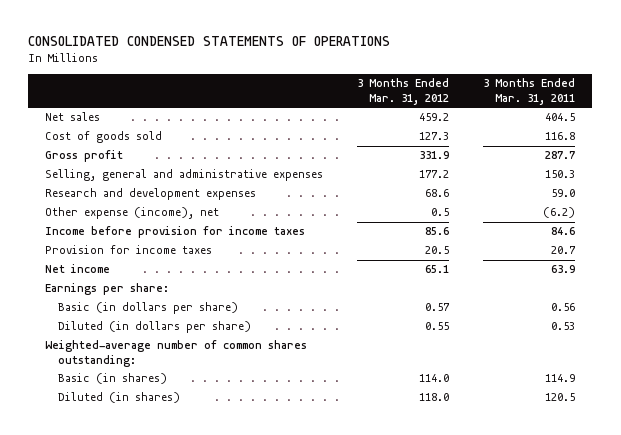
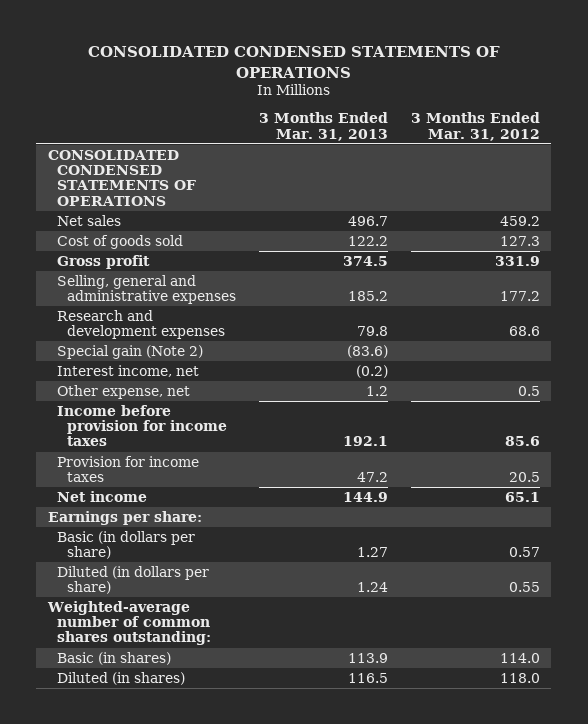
- | 3 Months Ended Mar. 31, 2012 | 3 Months Ended Mar. 31, 2011
+ | 3 Months Ended Mar. 31, 2013 | 3 Months Ended Mar. 31, 2012
+ CONSOLIDATED CONDENSED STATEMENTS OF OPERATIONS
- Other expense (income), net | 0.5 | (6.2)
+ Special gain (Note 2) | (83.6) |
+ Interest income, net | (0.2) |
+ Other expense, net | 1.2 | 0.5

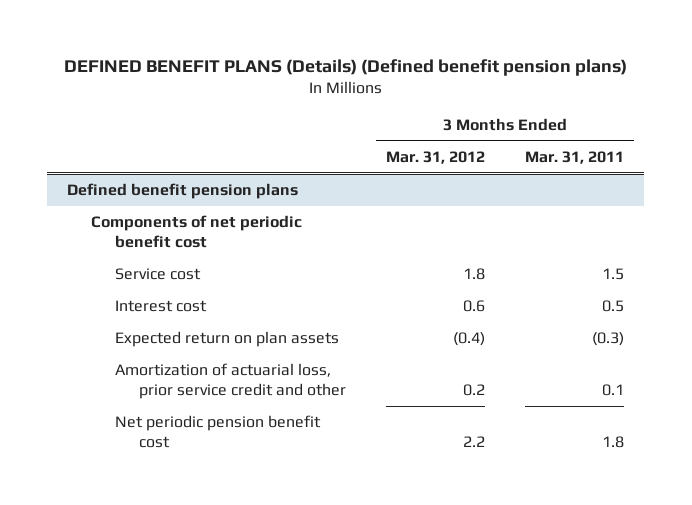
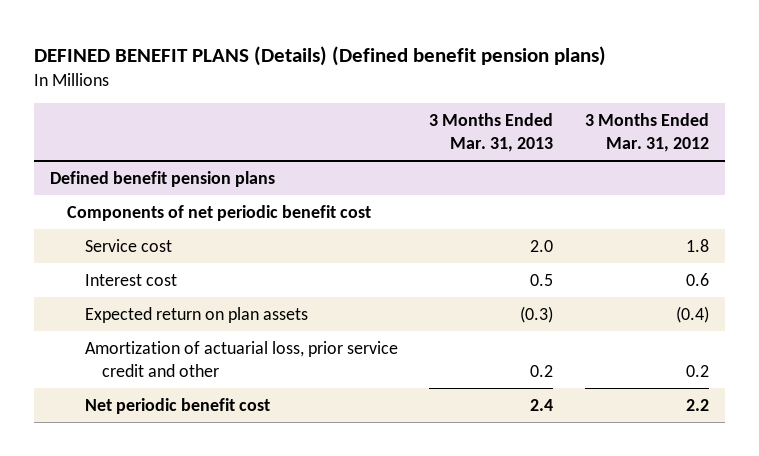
- | 3 Months Ended Mar. 31, 2012 | 3 Months Ended Mar. 31, 2011
+ | 3 Months Ended Mar. 31, 2013 | 3 Months Ended Mar. 31, 2012
@ Defined benefit pension plans
- Net periodic pension benefit cost | 2.2 | 1.8
+ Net periodic benefit cost | 2.4 | 2.2

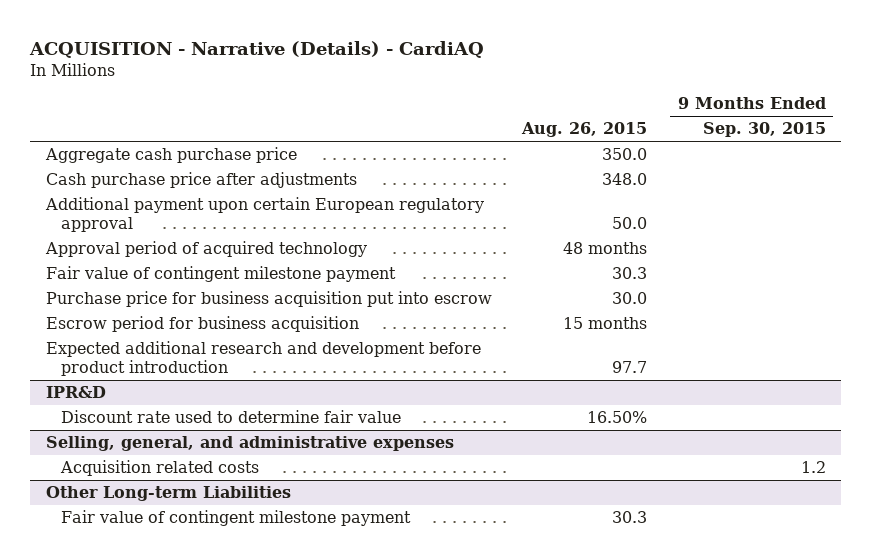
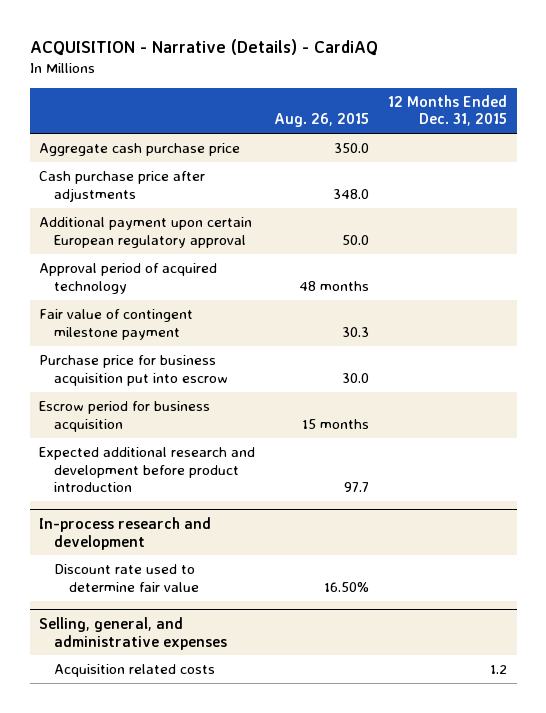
- | Aug. 26, 2015 | 9 Months Ended Sep. 30, 2015
+ | Aug. 26, 2015 | 12 Months Ended Dec. 31, 2015
- IPR&D
+ In-process research and development
- Other Long-term Liabilities
- Fair value of contingent milestone payment | 30.3 |

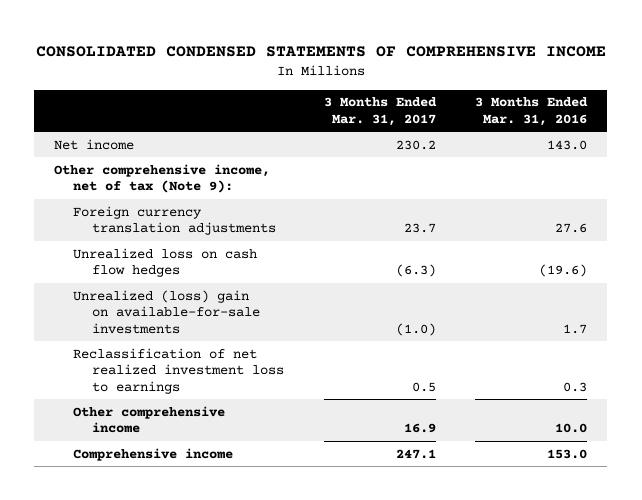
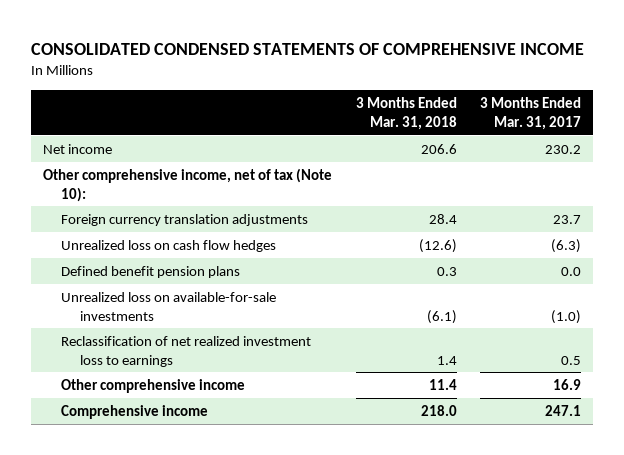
- | 3 Months Ended Mar. 31, 2017 | 3 Months Ended Mar. 31, 2016
+ | 3 Months Ended Mar. 31, 2018 | 3 Months Ended Mar. 31, 2017
- Other comprehensive income, net of tax (Note 9):
+ Other comprehensive income, net of tax (Note 10):
- Unrealized (loss) gain on available-for-sale investments | (1.0) | 1.7
+ Defined benefit pension plans | 0.3 | 0.0
+ Unrealized loss on available-for-sale investments | (6.1) | (1.0)

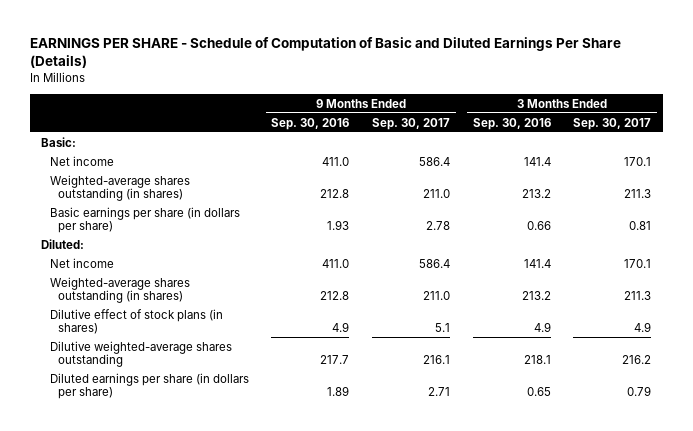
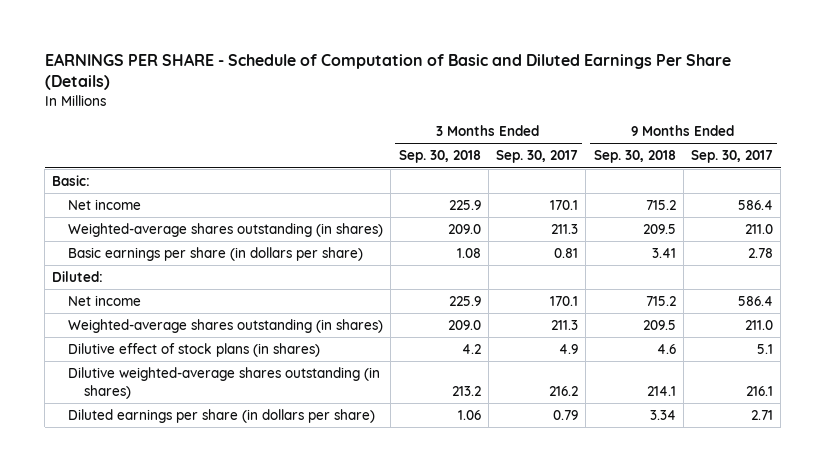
- | 9 Months Ended Sep. 30, 2016 | 9 Months Ended Sep. 30, 2017 | 3 Months Ended Sep. 30, 2016 | 3 Months Ended Sep. 30, 2017
+ | 3 Months Ended Sep. 30, 2018 | 3 Months Ended Sep. 30, 2017 | 9 Months Ended Sep. 30, 2018 | 9 Months Ended Sep. 30, 2017
- Dilutive weighted-average shares outstanding | 217.7 | 216.1 | 218.1 | 216.2
+ Dilutive weighted-average shares outstanding (in shares) | 213.2 | 216.2 | 214.1 | 216.1

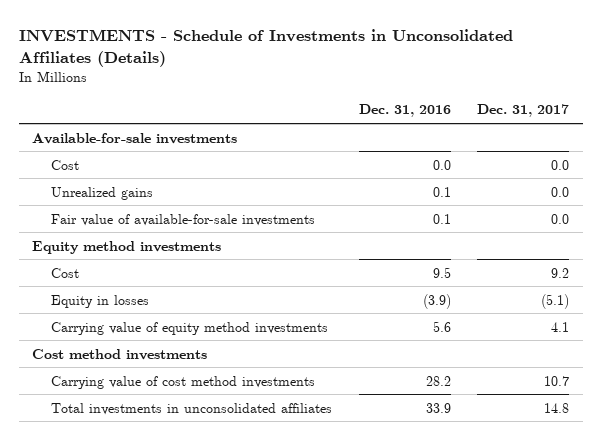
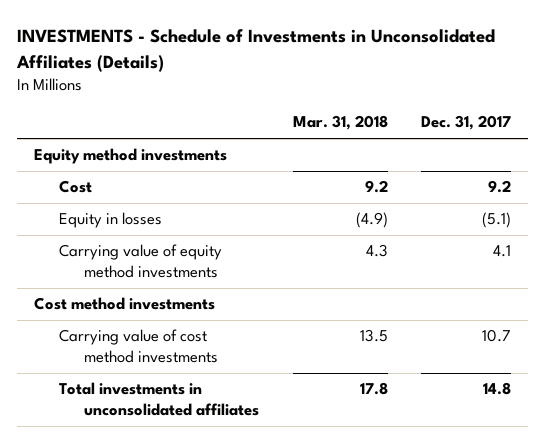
- | Dec. 31, 2016 | Dec. 31, 2017
+ | Mar. 31, 2018 | Dec. 31, 2017
- Available-for-sale investments
- Cost | 0.0 | 0.0
- Unrealized gains | 0.1 | 0.0
- Fair value of available-for-sale investments | 0.1 | 0.0

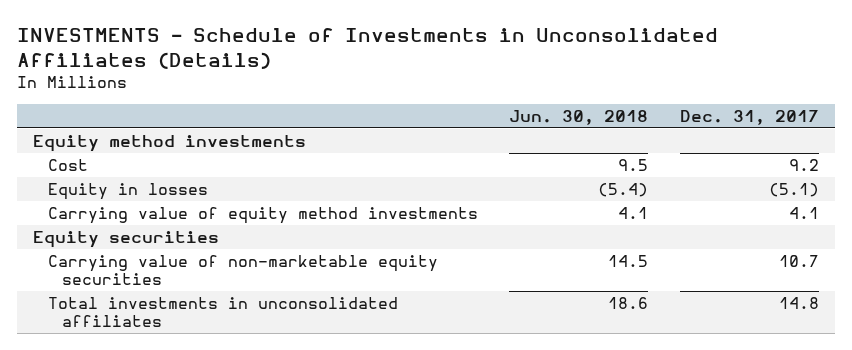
- | Mar. 31, 2018 | Dec. 31, 2017
+ | Jun. 30, 2018 | Dec. 31, 2017
- Cost method investments
- Carrying value of cost method investments | 13.5 | 10.7
+ Equity securities
+ Carrying value of non-marketable equity securities | 14.5 | 10.7

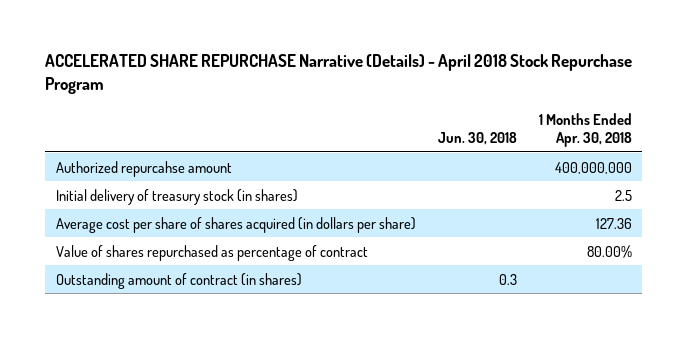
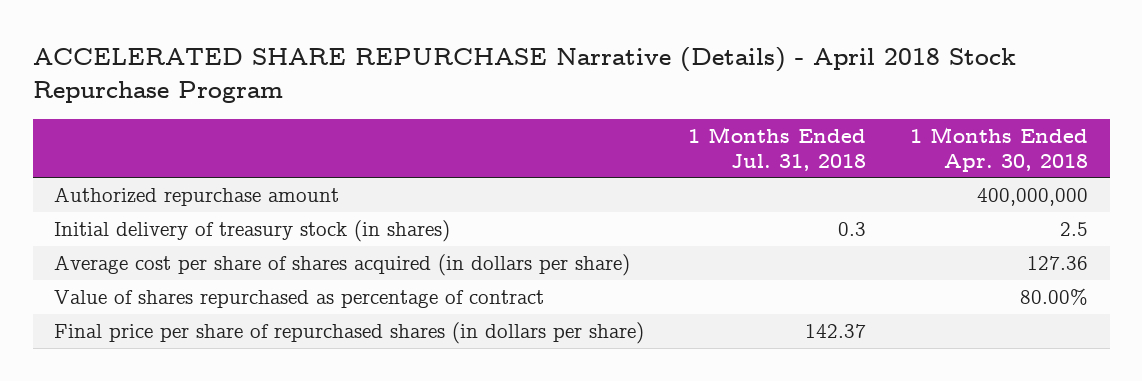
- | Jun. 30, 2018 | 1 Months Ended Apr. 30, 2018
+ | 1 Months Ended Jul. 31, 2018 | 1 Months Ended Apr. 30, 2018
- Authorized repurcahse amount | | 400,000,000
+ Authorized repurchase amount | | 400,000,000
- Outstanding amount of contract (in shares) | 0.3 |
+ Final price per share of repurchased shares (in dollars per share) | 142.37 |

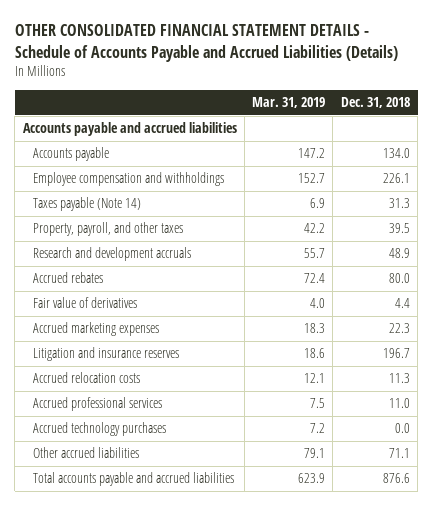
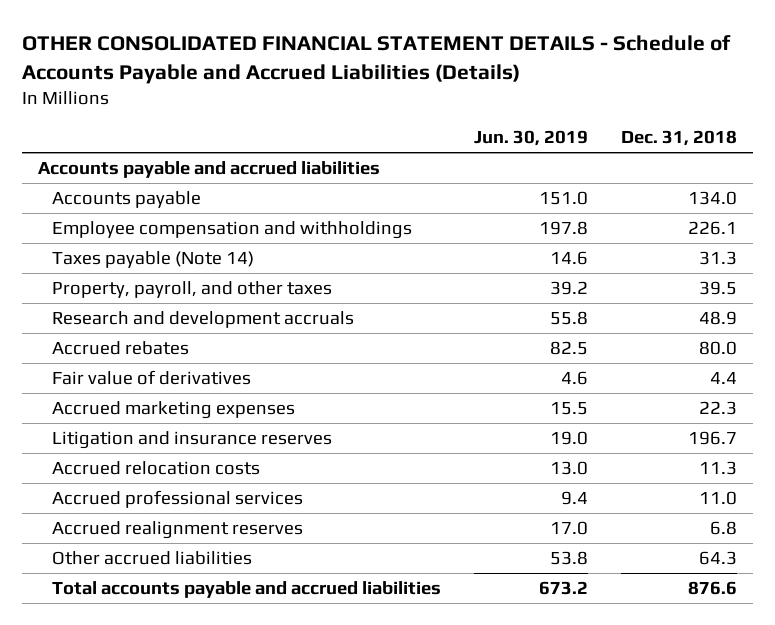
- | Mar. 31, 2019 | Dec. 31, 2018
+ | Jun. 30, 2019 | Dec. 31, 2018
- Accrued technology purchases | 7.2 | 0.0
- Other accrued liabilities | 79.1 | 71.1
+ Accrued realignment reserves | 17.0 | 6.8
+ Other accrued liabilities | 53.8 | 64.3

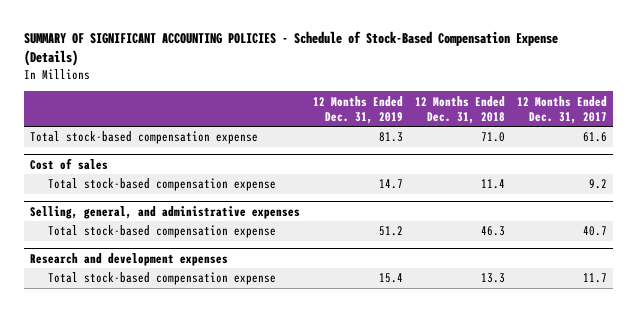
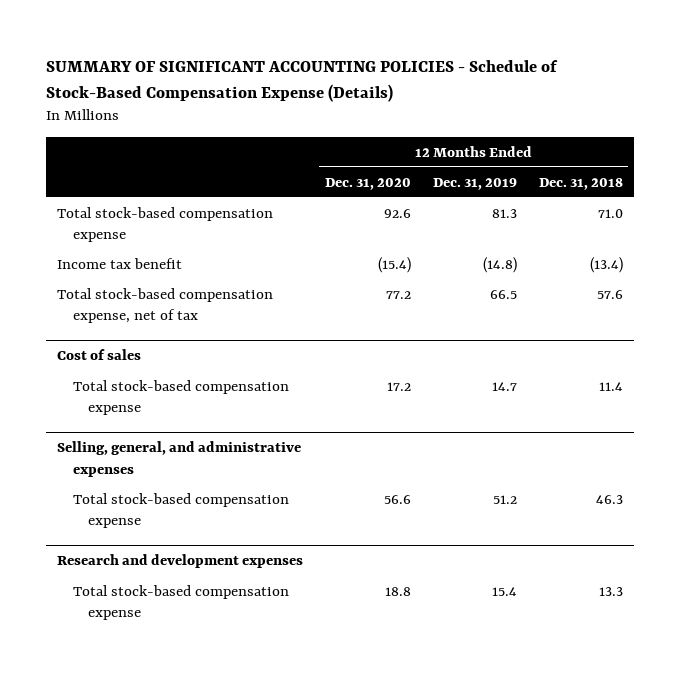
- | 12 Months Ended Dec. 31, 2019 | 12 Months Ended Dec. 31, 2018 | 12 Months Ended Dec. 31, 2017
+ | 12 Months Ended Dec. 31, 2020 | 12 Months Ended Dec. 31, 2019 | 12 Months Ended Dec. 31, 2018
+ Income tax benefit | (15.4) | (14.8) | (13.4)
+ Total stock-based compensation expense, net of tax | 77.2 | 66.5 | 57.6

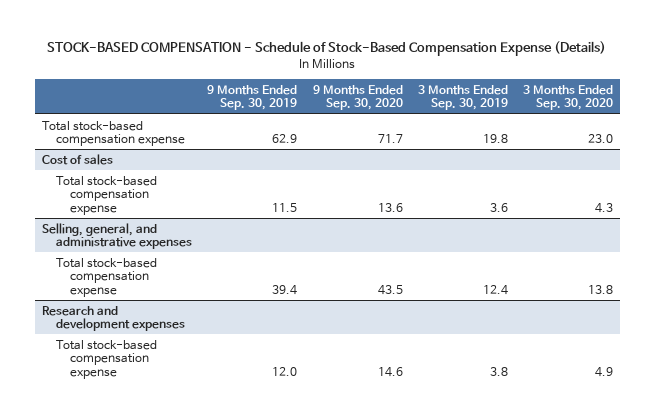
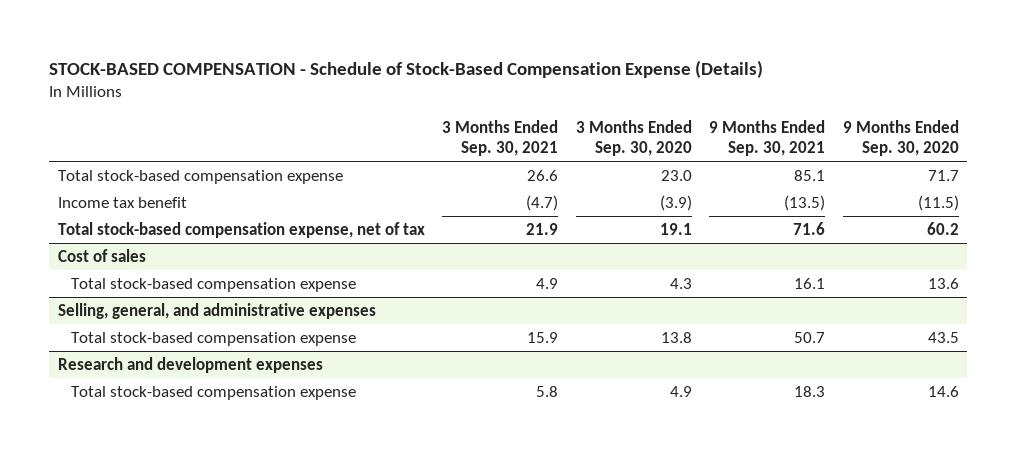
- | 9 Months Ended Sep. 30, 2019 | 9 Months Ended Sep. 30, 2020 | 3 Months Ended Sep. 30, 2019 | 3 Months Ended Sep. 30, 2020
+ | 3 Months Ended Sep. 30, 2021 | 3 Months Ended Sep. 30, 2020 | 9 Months Ended Sep. 30, 2021 | 9 Months Ended Sep. 30, 2020
+ Income tax benefit | (4.7) | (3.9) | (13.5) | (11.5)
+ Total stock-based compensation expense, net of tax | 21.9 | 19.1 | 71.6 | 60.2

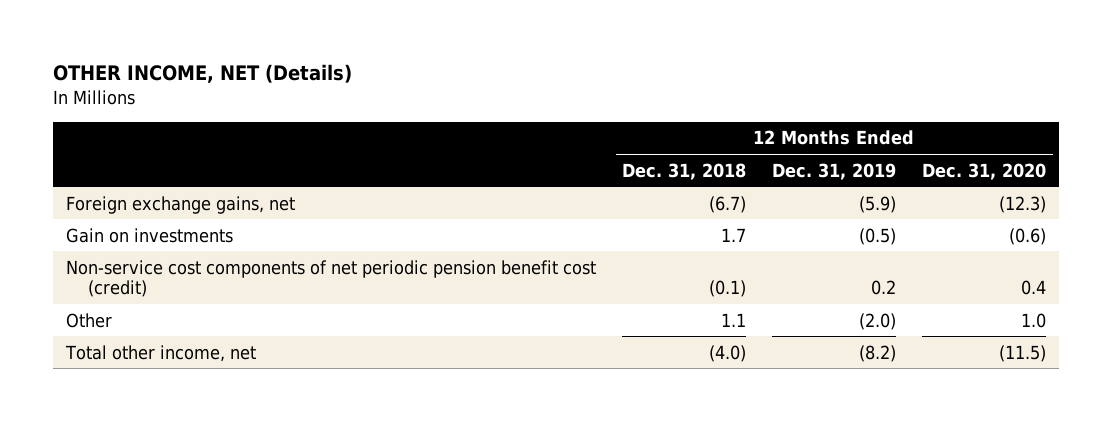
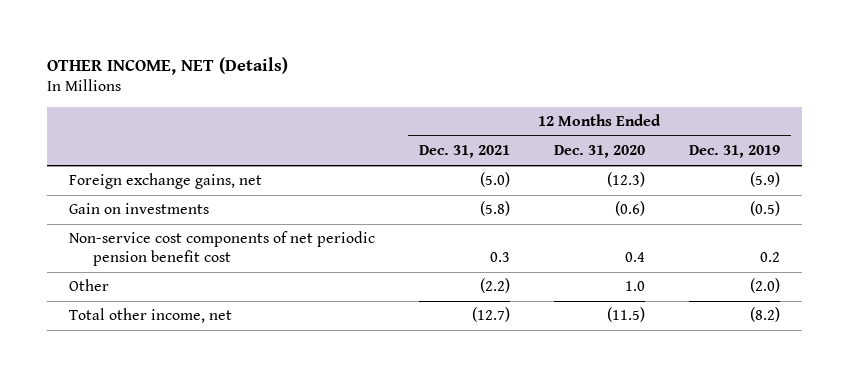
- | 12 Months Ended Dec. 31, 2018 | 12 Months Ended Dec. 31, 2019 | 12 Months Ended Dec. 31, 2020
+ | 12 Months Ended Dec. 31, 2021 | 12 Months Ended Dec. 31, 2020 | 12 Months Ended Dec. 31, 2019
- Non-service cost components of net periodic pension benefit cost (credit) | (0.1) | 0.2 | 0.4
+ Non-service cost components of net periodic pension benefit cost | 0.3 | 0.4 | 0.2

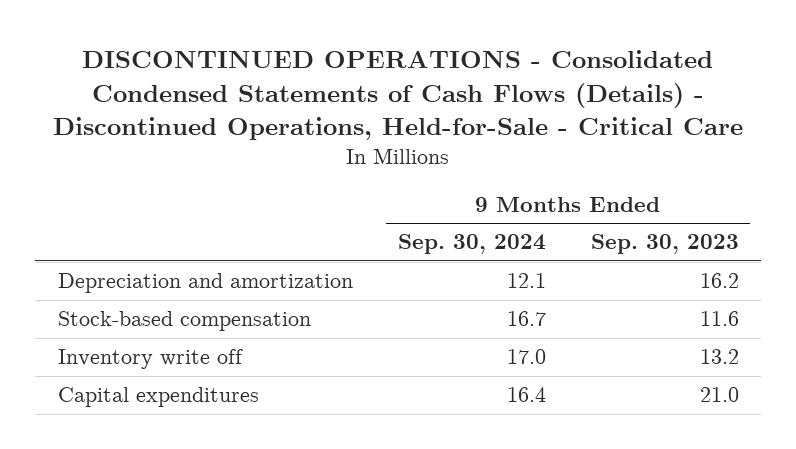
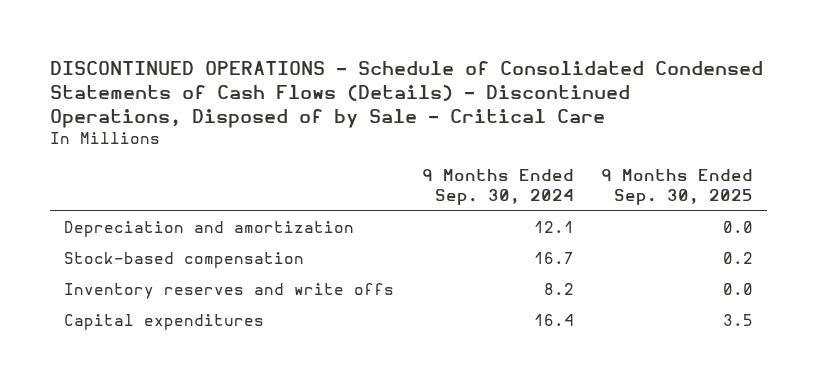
- DISCONTINUED OPERATIONS - Consolidated Condensed Statements of Cash Flows (Details) - Discontinued Operations, Held-for-Sale - Critical Care
+ DISCONTINUED OPERATIONS - Schedule of Consolidated Condensed Statements of Cash Flows (Details) - Discontinued Operations, Disposed of by Sale - Critical Care
- | 9 Months Ended Sep. 30, 2024 | 9 Months Ended Sep. 30, 2023
+ | 9 Months Ended Sep. 30, 2024 | 9 Months Ended Sep. 30, 2025
- Inventory write off | 17.0 | 13.2
+ Inventory reserves and write offs | 8.2 | 0.0

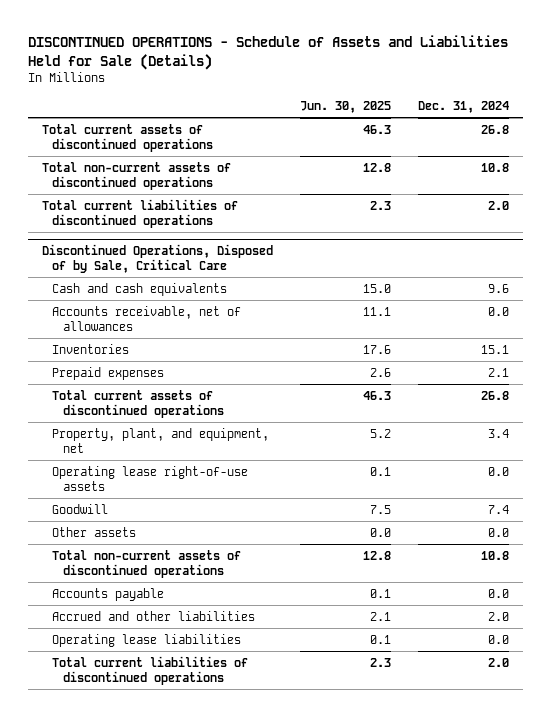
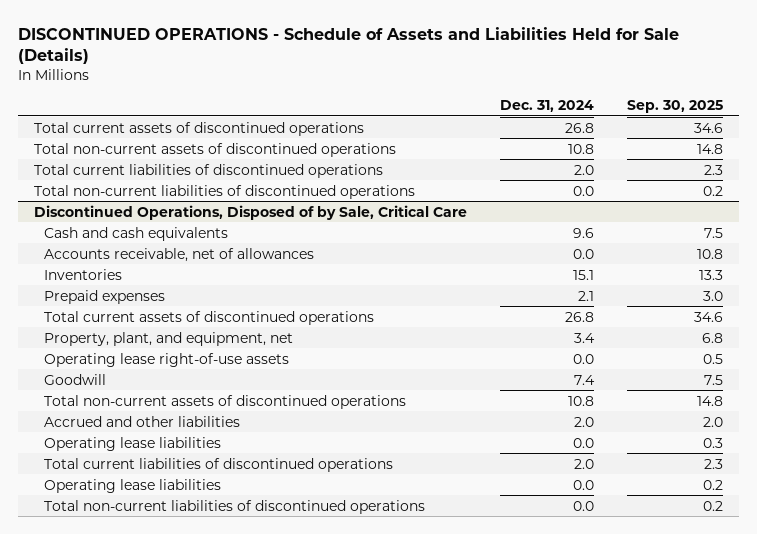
- | Jun. 30, 2025 | Dec. 31, 2024
+ | Dec. 31, 2024 | Sep. 30, 2025
+ Total non-current liabilities of discontinued operations | 0.0 | 0.2
@ Discontinued Operations, Disposed of by Sale, Critical Care
- Other assets | 0.0 | 0.0
- Accounts payable | 0.1 | 0.0
+ Operating lease liabilities | 0.0 | 0.2
+ Total non-current liabilities of discontinued operations | 0.0 | 0.2

